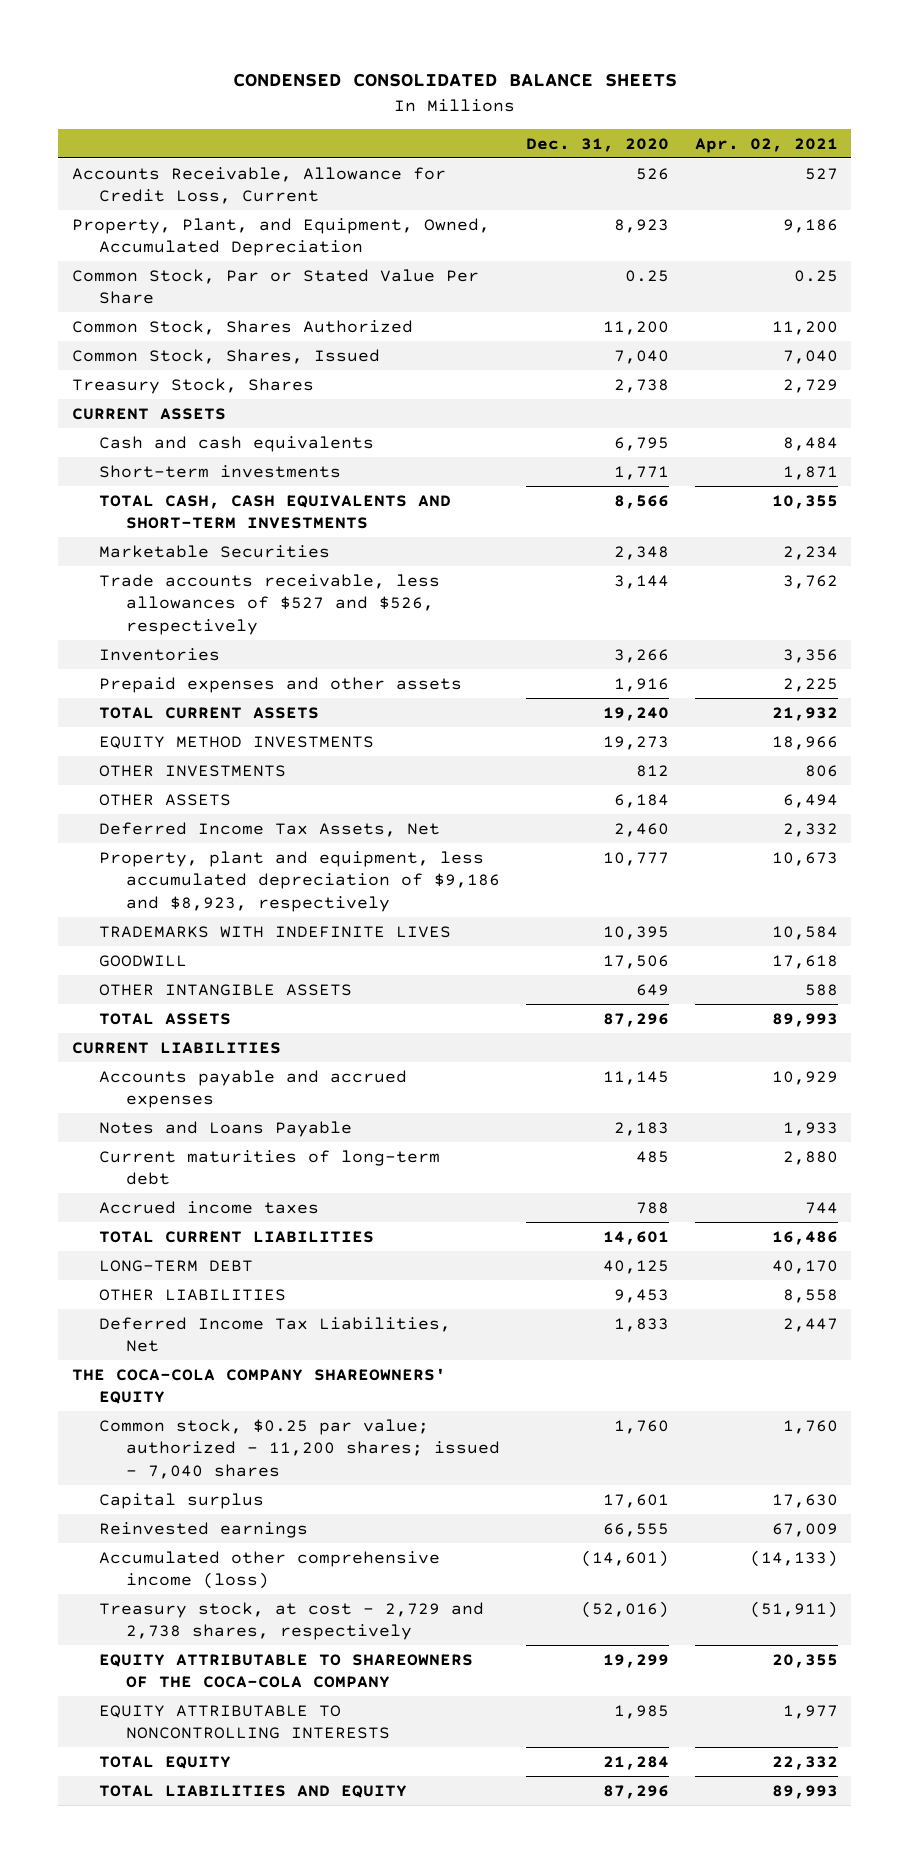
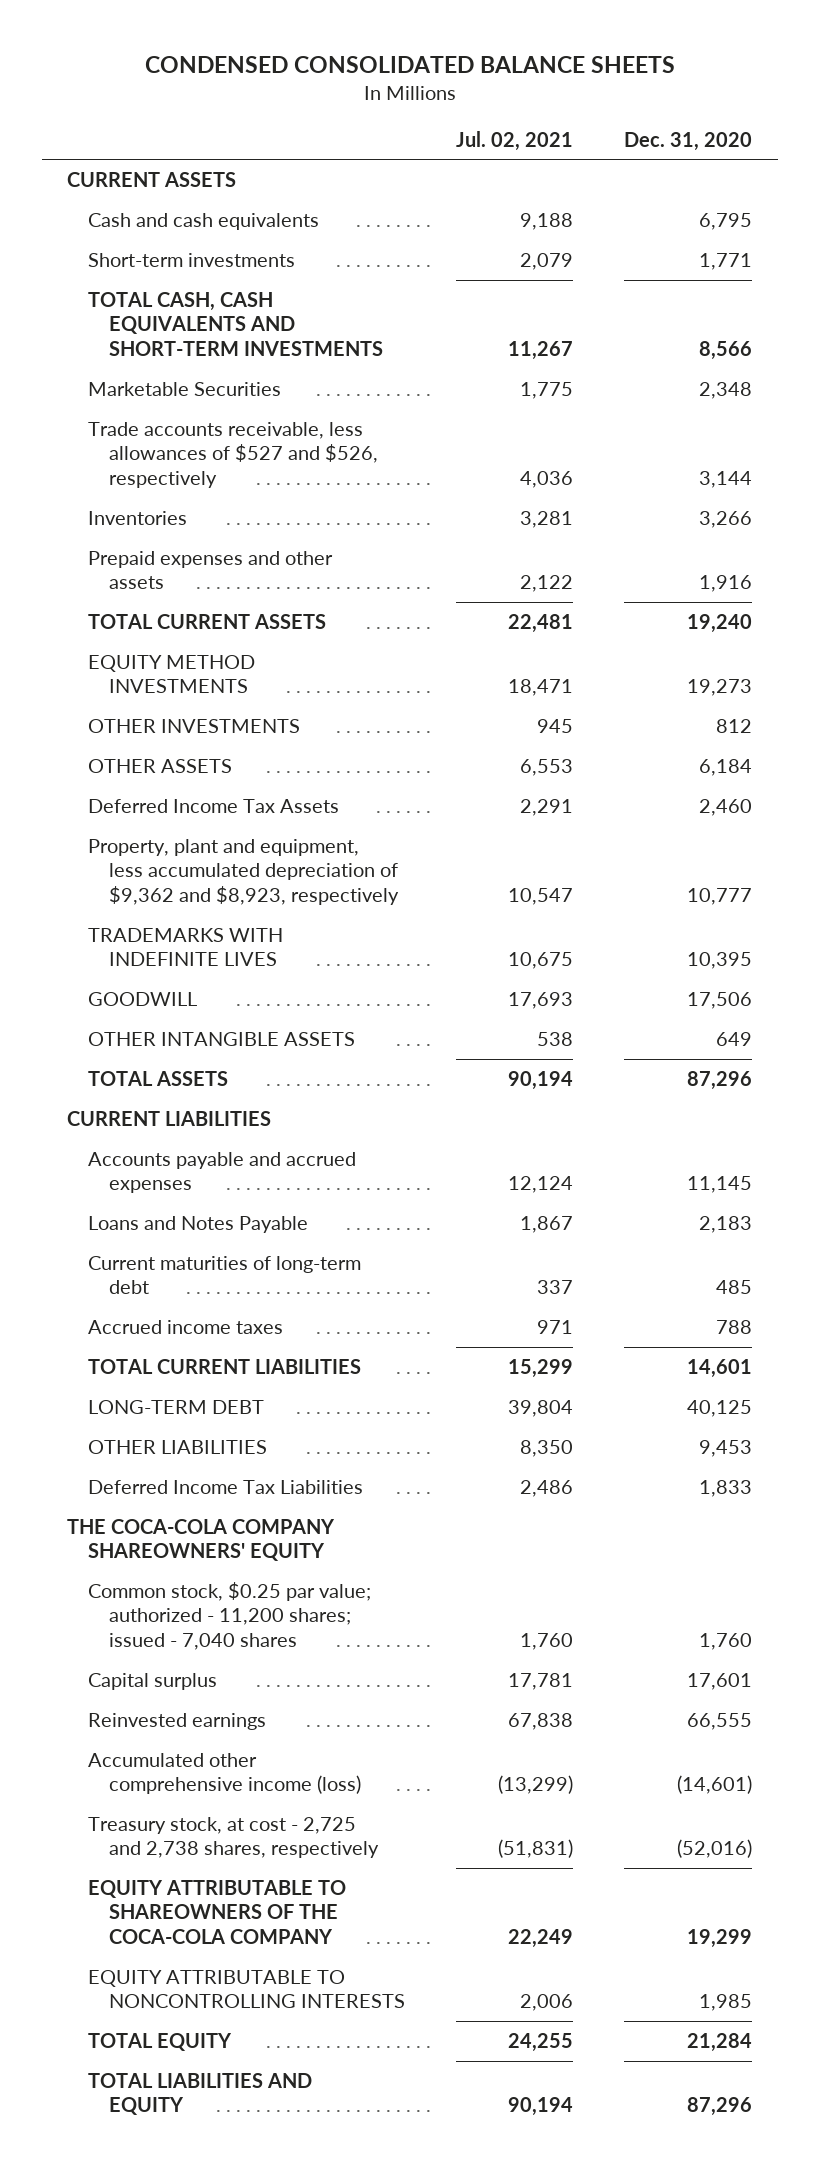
- | Dec. 31, 2020 | Apr. 02, 2021
+ | Jul. 02, 2021 | Dec. 31, 2020
- Accounts Receivable, Allowance for Credit Loss, Current | 526 | 527
- Property, Plant, and Equipment, Owned, Accumulated Depreciation | 8,923 | 9,186
- Common Stock, Par or Stated Value Per Share | 0.25 | 0.25
- Common Stock, Shares Authorized | 11,200 | 11,200
- Common Stock, Shares, Issued | 7,040 | 7,040
- Treasury Stock, Shares | 2,738 | 2,729
- Deferred Income Tax Assets, Net | 2,460 | 2,332
- Property, plant and equipment, less accumulated depreciation of $9,186 and $8,923, respectively | 10,777 | 10,673
+ Deferred Income Tax Assets | 2,291 | 2,460
+ Property, plant and equipment, less accumulated depreciation of $9,362 and $8,923, respectively | 10,547 | 10,777
- Notes and Loans Payable | 2,183 | 1,933
+ Loans and Notes Payable | 1,867 | 2,183
- Deferred Income Tax Liabilities, Net | 1,833 | 2,447
+ Deferred Income Tax Liabilities | 2,486 | 1,833
- Treasury stock, at cost - 2,729 and 2,738 shares, respectively | (52,016) | (51,911)
+ Treasury stock, at cost - 2,725 and 2,738 shares, respectively | (51,831) | (52,016)

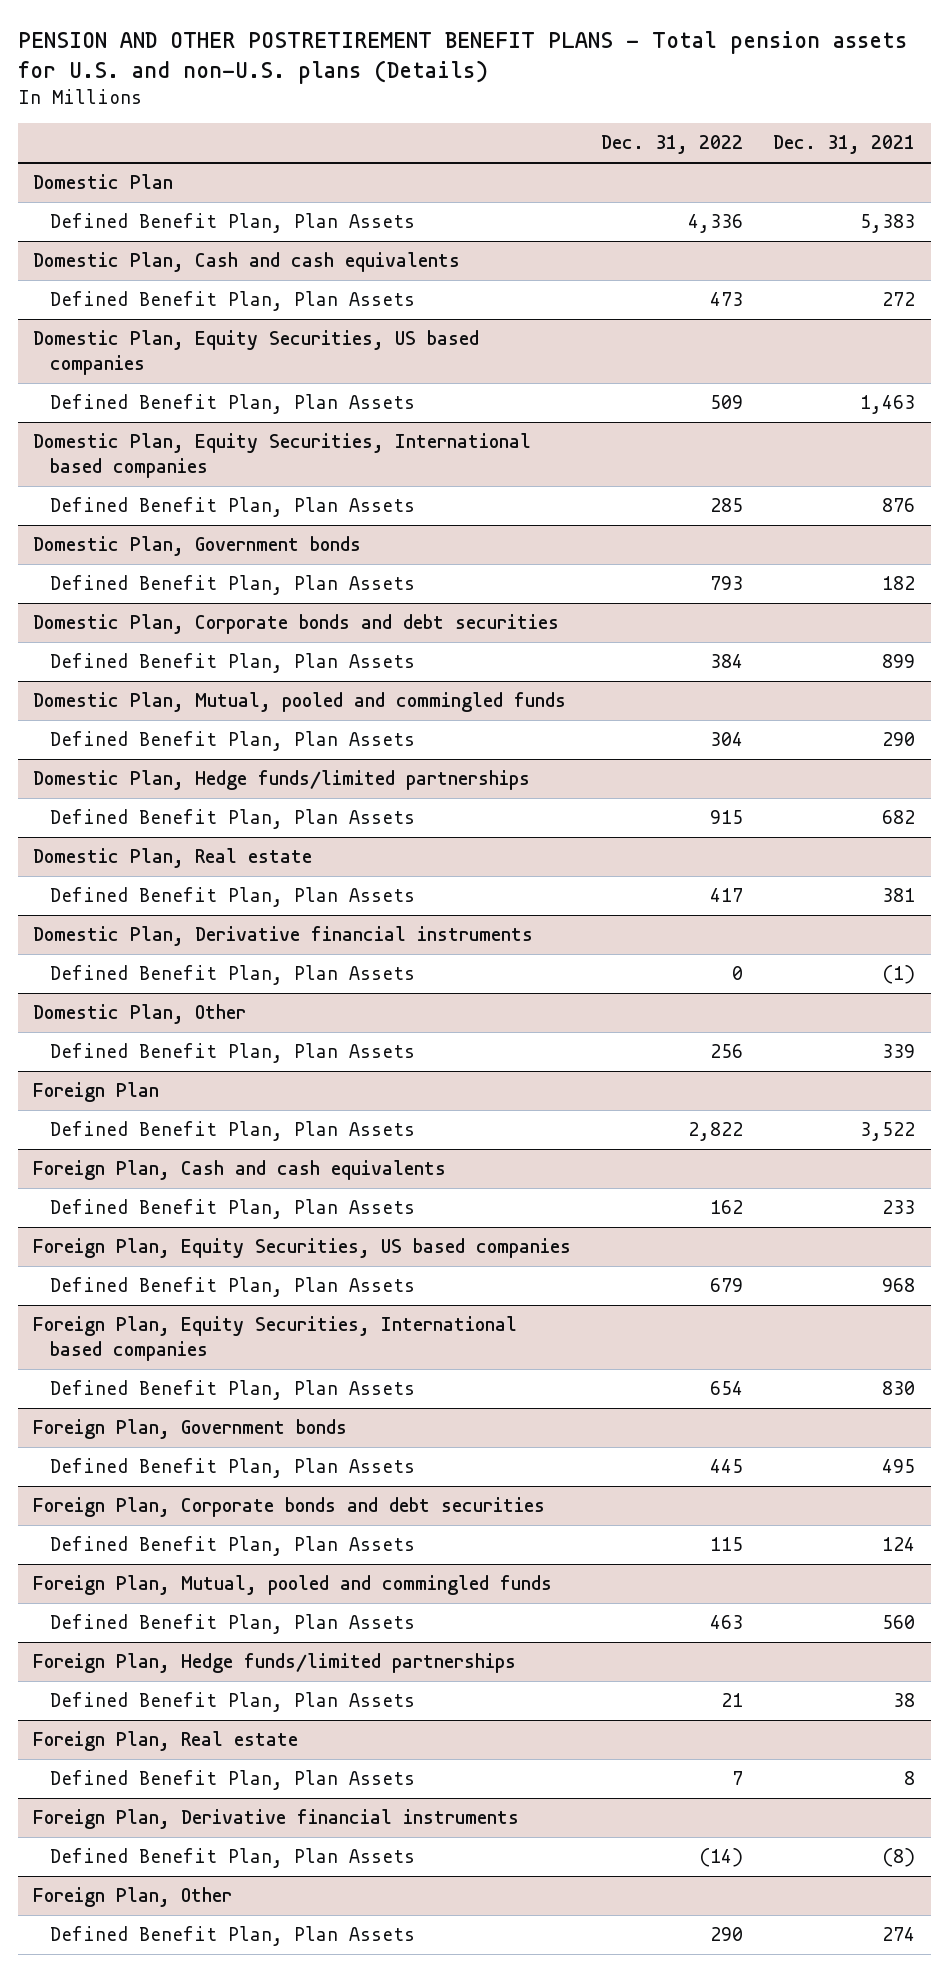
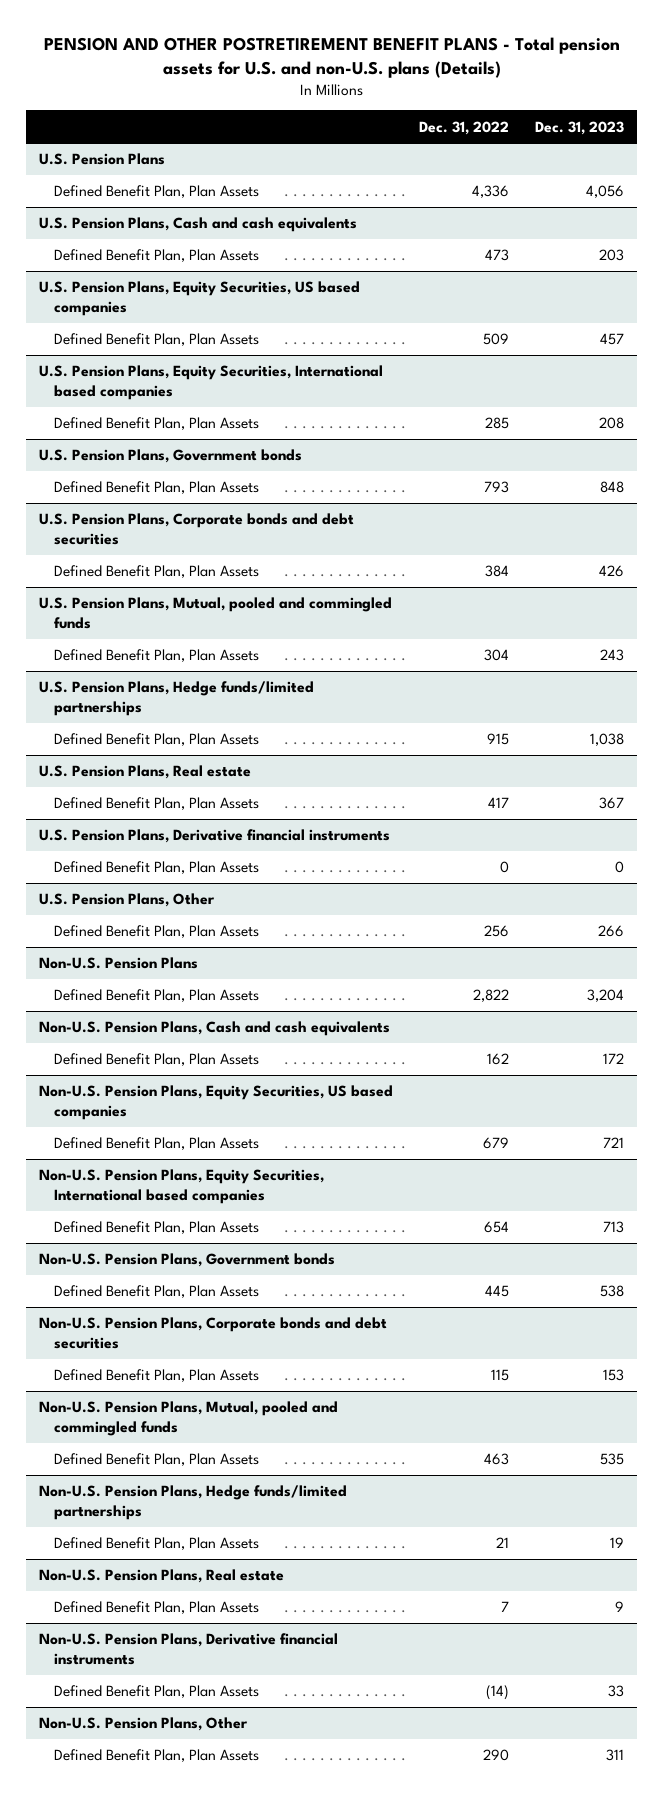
- | Dec. 31, 2022 | Dec. 31, 2021
+ | Dec. 31, 2022 | Dec. 31, 2023
- Domestic Plan
+ U.S. Pension Plans
- Domestic Plan, Cash and cash equivalents
+ U.S. Pension Plans, Cash and cash equivalents
- Domestic Plan, Equity Securities, US based companies
+ U.S. Pension Plans, Equity Securities, US based companies
- Domestic Plan, Equity Securities, International based companies
+ U.S. Pension Plans, Equity Securities, International based companies
- Domestic Plan, Government bonds
+ U.S. Pension Plans, Government bonds
- Domestic Plan, Corporate bonds and debt securities
+ U.S. Pension Plans, Corporate bonds and debt securities
- Domestic Plan, Mutual, pooled and commingled funds
+ U.S. Pension Plans, Mutual, pooled and commingled funds
- Domestic Plan, Hedge funds/limited partnerships
+ U.S. Pension Plans, Hedge funds/limited partnerships
- Domestic Plan, Real estate
+ U.S. Pension Plans, Real estate
- Domestic Plan, Derivative financial instruments
+ U.S. Pension Plans, Derivative financial instruments
- Domestic Plan, Other
+ U.S. Pension Plans, Other
- Foreign Plan
+ Non-U.S. Pension Plans
- Foreign Plan, Cash and cash equivalents
+ Non-U.S. Pension Plans, Cash and cash equivalents
- Foreign Plan, Equity Securities, US based companies
+ Non-U.S. Pension Plans, Equity Securities, US based companies
- Foreign Plan, Equity Securities, International based companies
+ Non-U.S. Pension Plans, Equity Securities, International based companies
- Foreign Plan, Government bonds
+ Non-U.S. Pension Plans, Government bonds
- Foreign Plan, Corporate bonds and debt securities
+ Non-U.S. Pension Plans, Corporate bonds and debt securities
- Foreign Plan, Mutual, pooled and commingled funds
+ Non-U.S. Pension Plans, Mutual, pooled and commingled funds
- Foreign Plan, Hedge funds/limited partnerships
+ Non-U.S. Pension Plans, Hedge funds/limited partnerships
- Foreign Plan, Real estate
+ Non-U.S. Pension Plans, Real estate
- Foreign Plan, Derivative financial instruments
+ Non-U.S. Pension Plans, Derivative financial instruments
- Foreign Plan, Other
+ Non-U.S. Pension Plans, Other

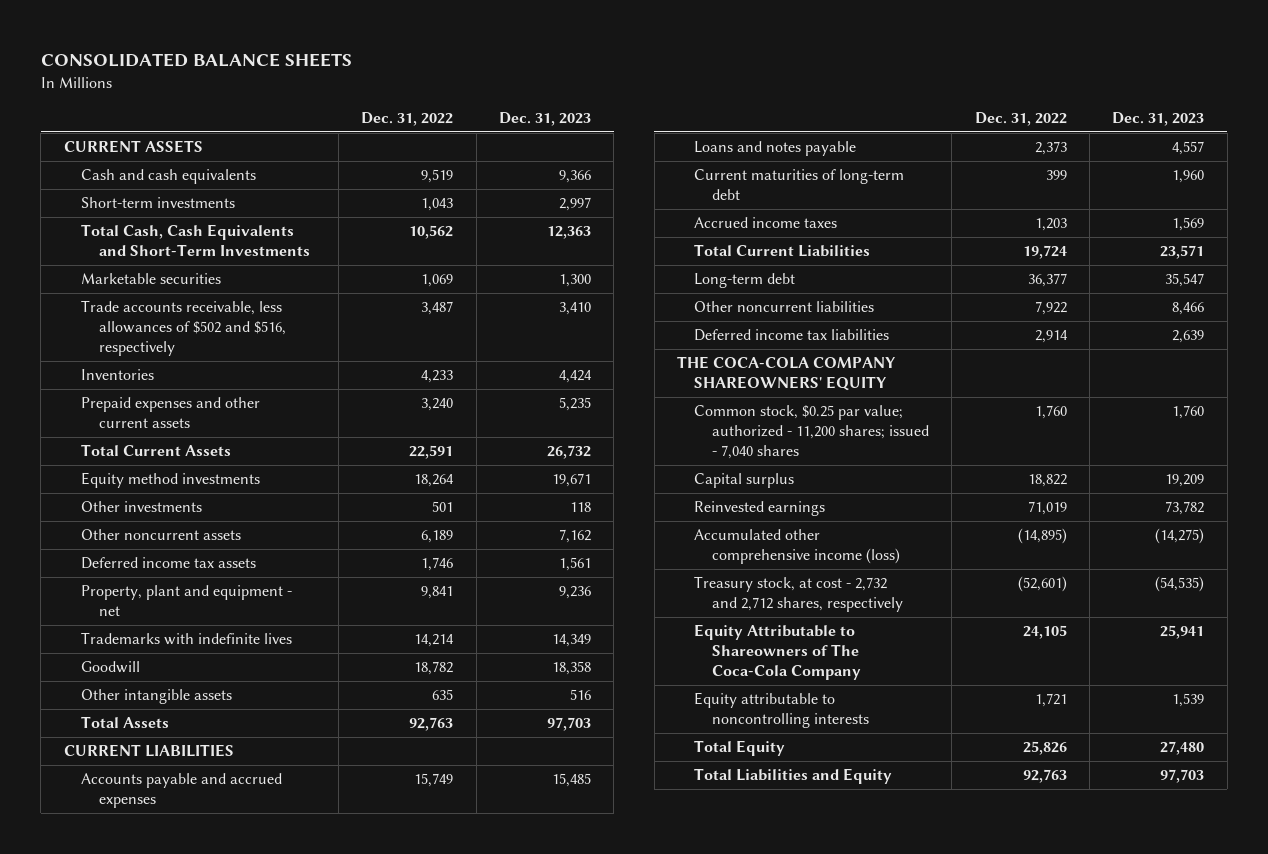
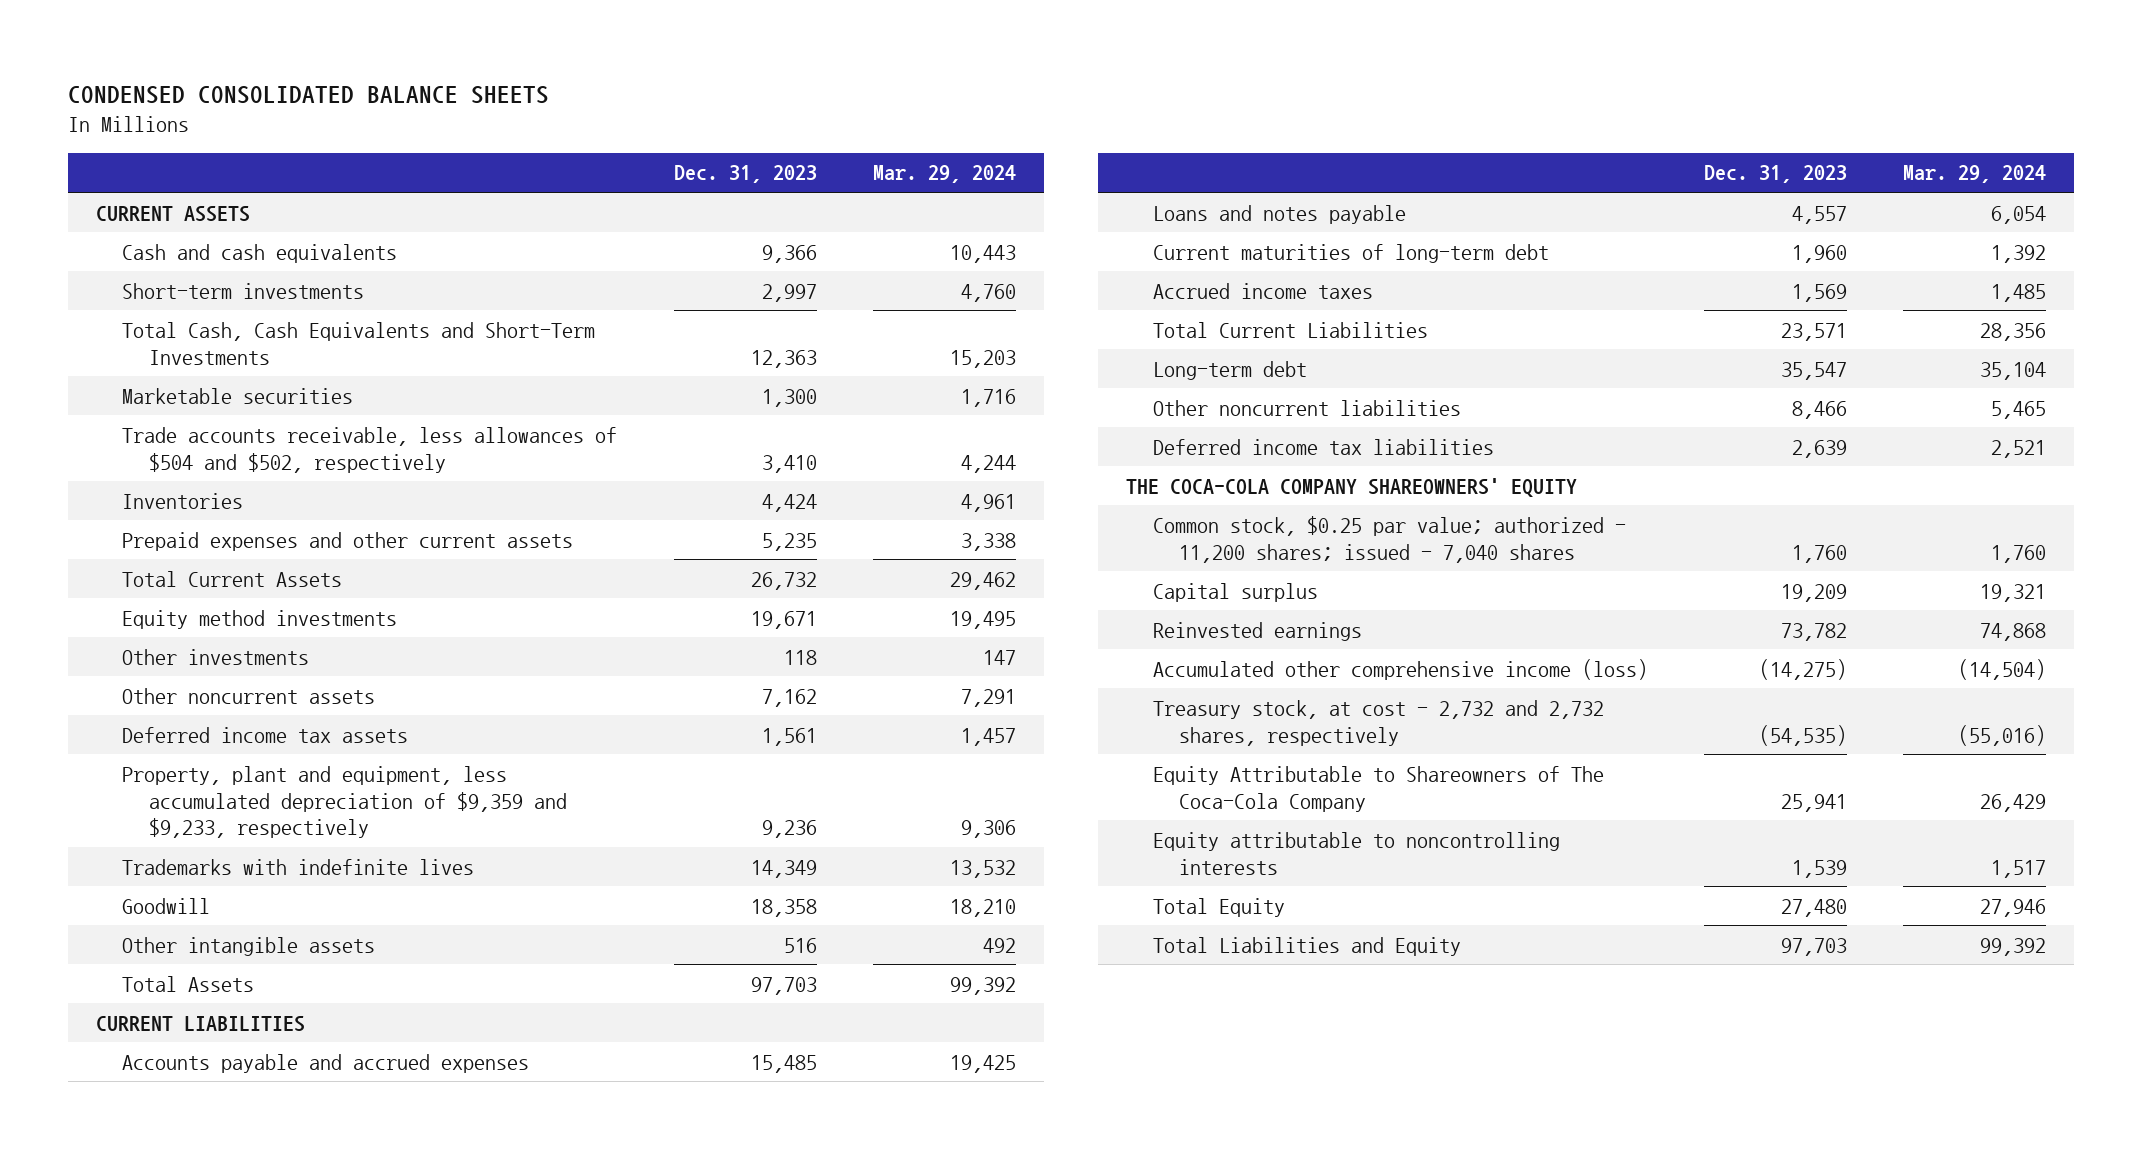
- CONSOLIDATED BALANCE SHEETS
+ CONDENSED CONSOLIDATED BALANCE SHEETS
- | Dec. 31, 2022 | Dec. 31, 2023
+ | Dec. 31, 2023 | Mar. 29, 2024
- Trade accounts receivable, less allowances of $502 and $516, respectively | 3,487 | 3,410
+ Trade accounts receivable, less allowances of $504 and $502, respectively | 3,410 | 4,244
- Property, plant and equipment - net | 9,841 | 9,236
+ Property, plant and equipment, less accumulated depreciation of $9,359 and $9,233, respectively | 9,236 | 9,306
- Treasury stock, at cost - 2,732 and 2,712 shares, respectively | (52,601) | (54,535)
+ Treasury stock, at cost - 2,732 and 2,732 shares, respectively | (54,535) | (55,016)

